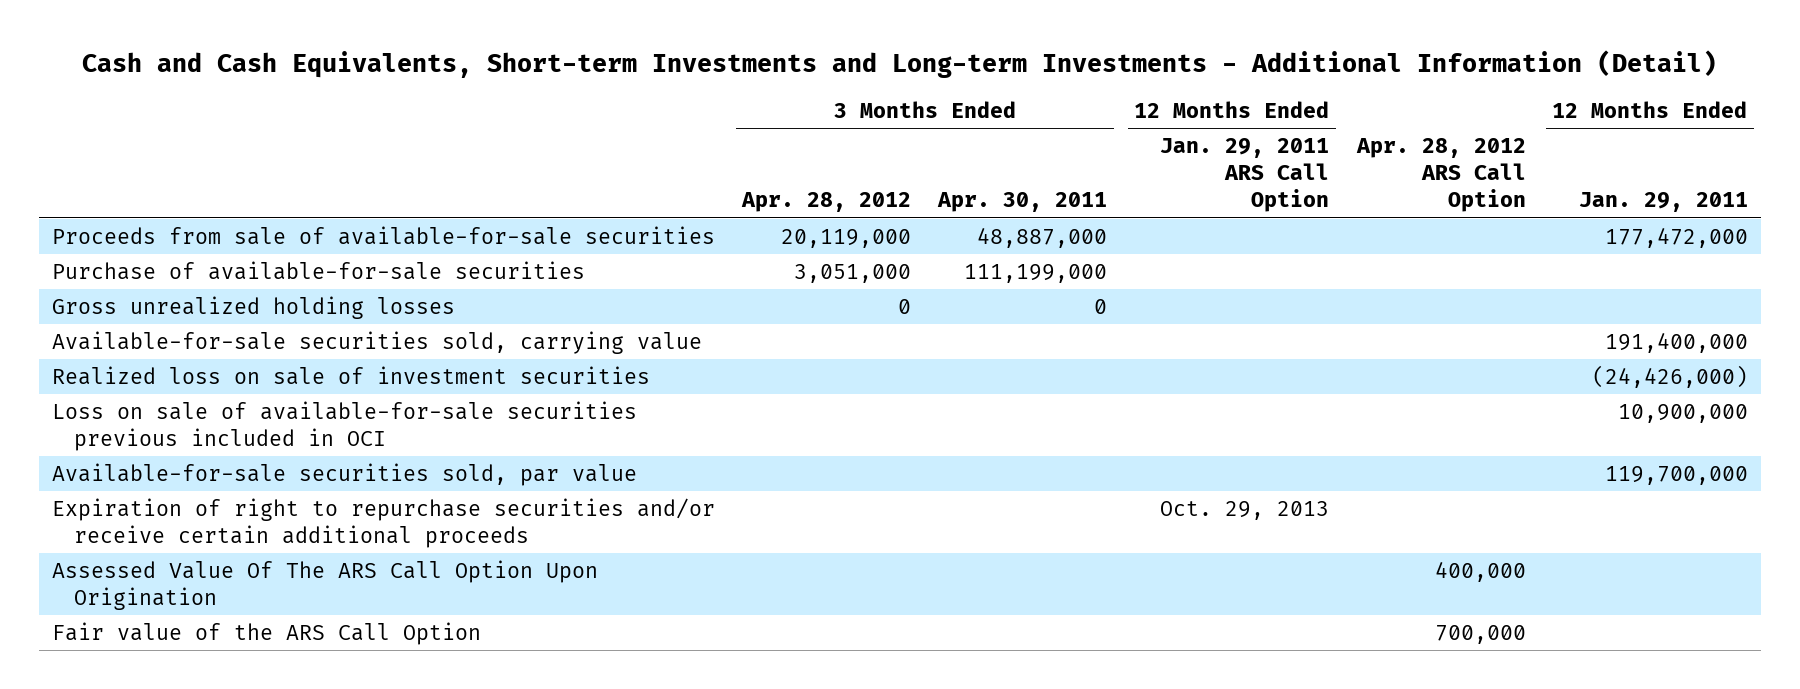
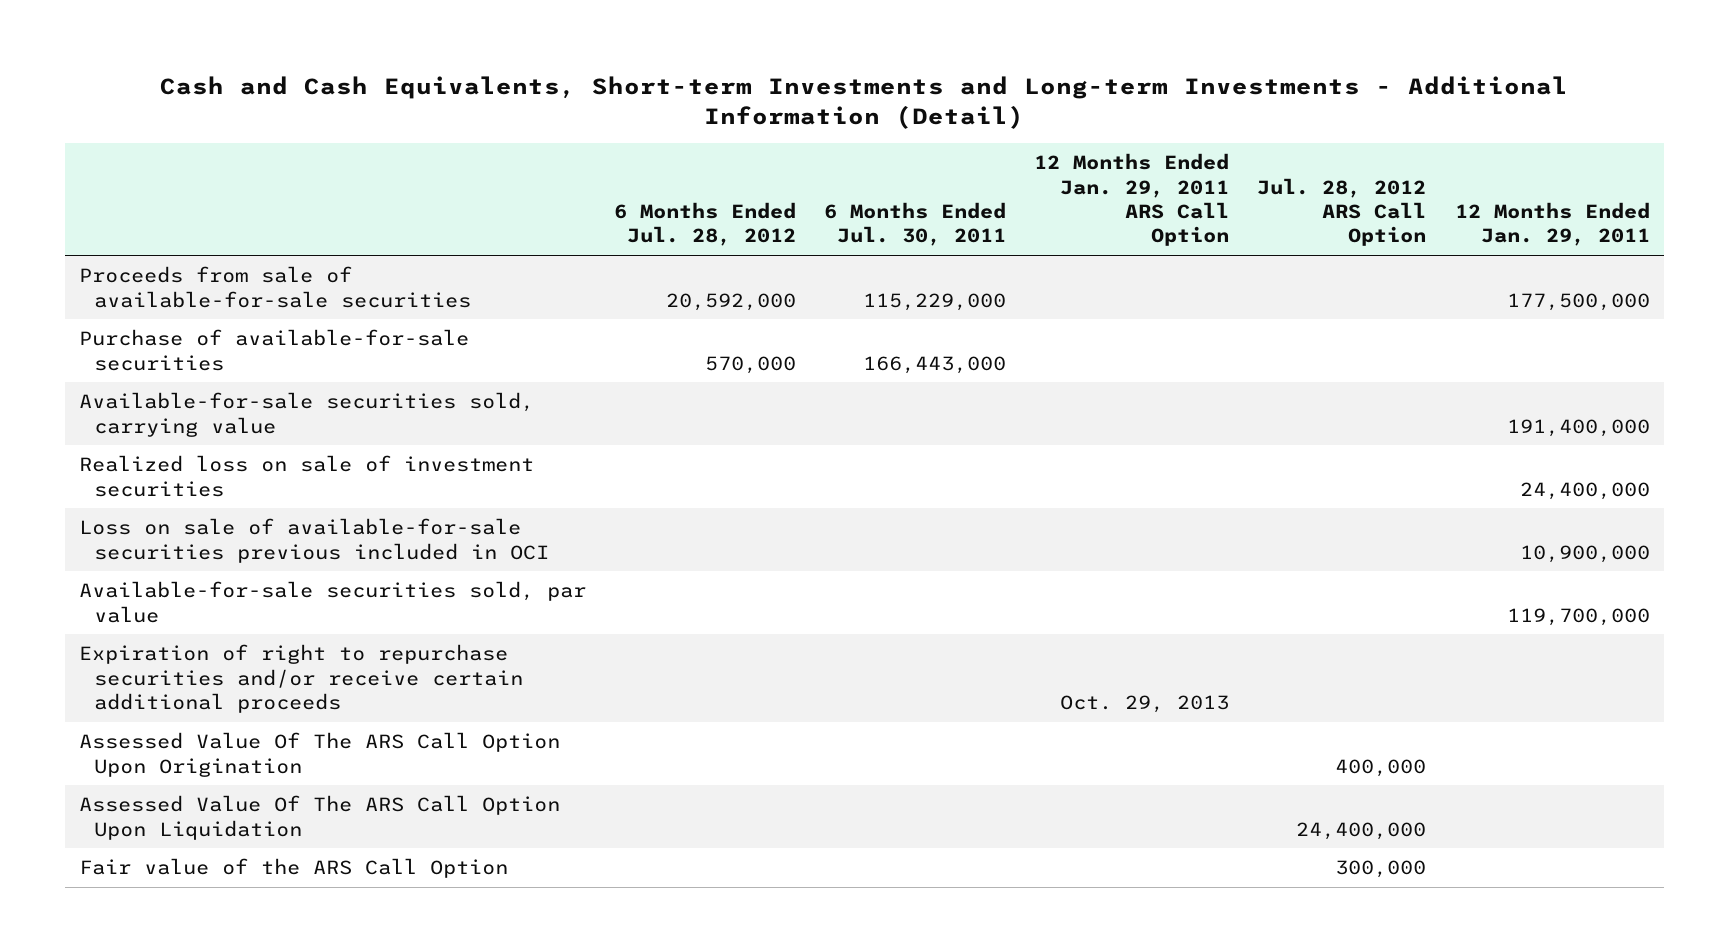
- | 3 Months Ended Apr. 28, 2012 | 3 Months Ended Apr. 30, 2011 | 12 Months Ended Jan. 29, 2011 ARS Call Option | Apr. 28, 2012 ARS Call Option | 12 Months Ended Jan. 29, 2011
+ | 6 Months Ended Jul. 28, 2012 | 6 Months Ended Jul. 30, 2011 | 12 Months Ended Jan. 29, 2011 ARS Call Option | Jul. 28, 2012 ARS Call Option | 12 Months Ended Jan. 29, 2011
- Proceeds from sale of available-for-sale securities | 20,119,000 | 48,887,000 | | | 177,472,000
+ Proceeds from sale of available-for-sale securities | 20,592,000 | 115,229,000 | | | 177,500,000
- Gross unrealized holding losses | 0 | 0 | | |
- Realized loss on sale of investment securities | | | | | (24,426,000)
+ Realized loss on sale of investment securities | | | | | 24,400,000
+ Assessed Value Of The ARS Call Option Upon Liquidation | | | | 24,400,000 |

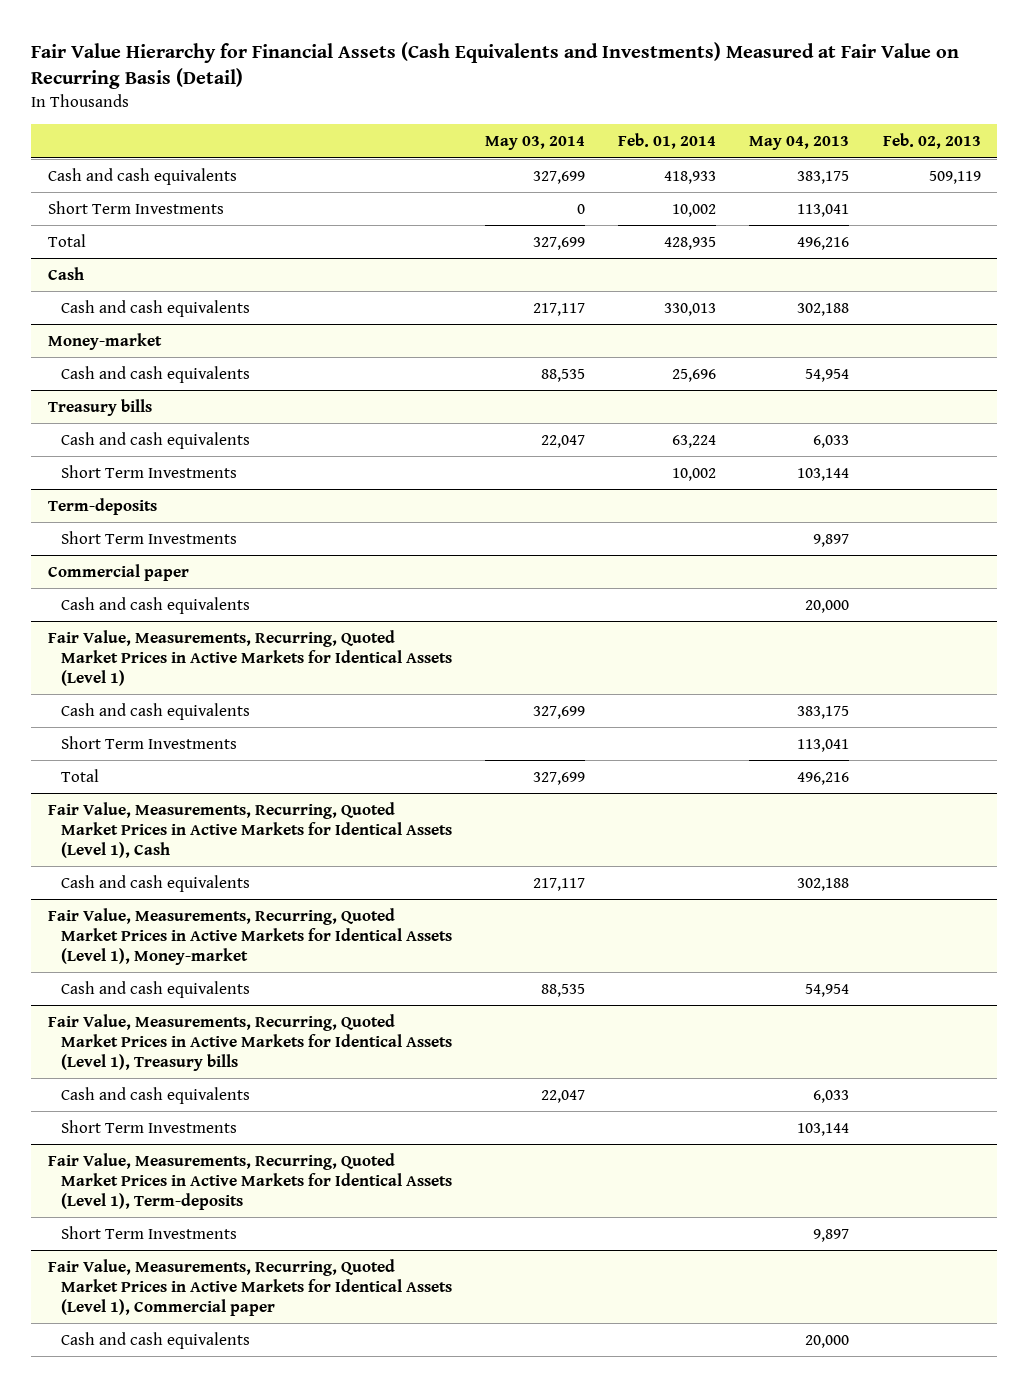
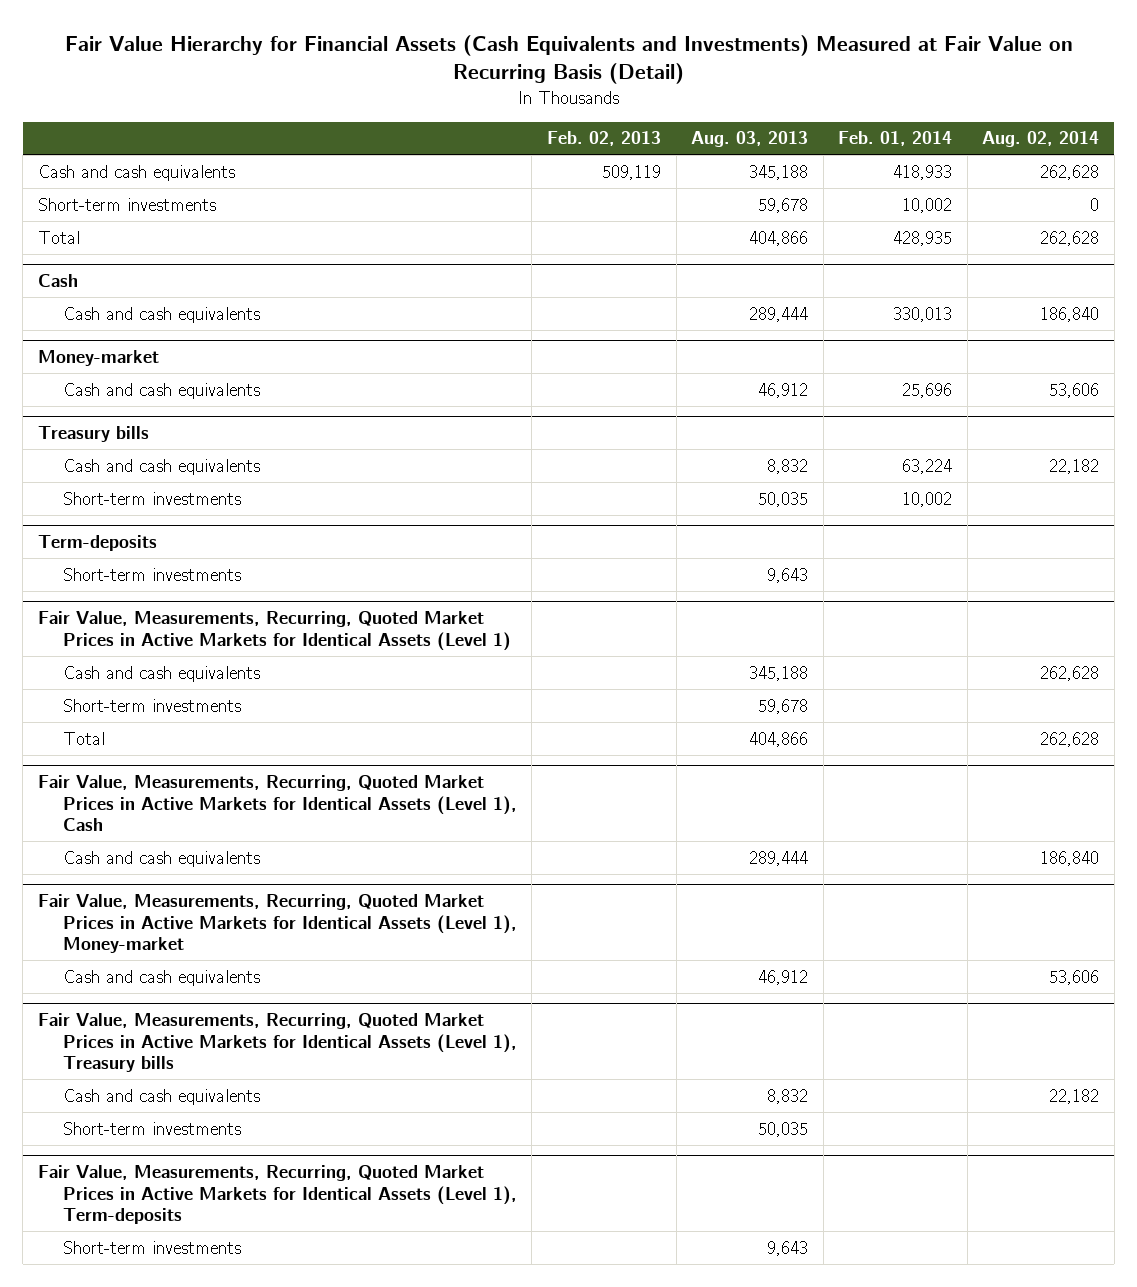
- | May 03, 2014 | Feb. 01, 2014 | May 04, 2013 | Feb. 02, 2013
+ | Feb. 02, 2013 | Aug. 03, 2013 | Feb. 01, 2014 | Aug. 02, 2014
- Short Term Investments | 0 | 10,002 | 113,041 |
+ Short-term investments | | 59,678 | 10,002 | 0
@ Treasury bills
- Short Term Investments | | 10,002 | 103,144 |
+ Short-term investments | | 50,035 | 10,002 |
@ Term-deposits
- Short Term Investments | | | 9,897 |
- Commercial paper
- Cash and cash equivalents | | | 20,000 |
@ Term-deposits
+ Short-term investments | | 9,643 | |
@ Fair Value, Measurements, Recurring, Quoted Market Prices in Active Markets for Identical Assets (Level 1)
- Short Term Investments | | | 113,041 |
+ Short-term investments | | 59,678 | |
@ Fair Value, Measurements, Recurring, Quoted Market Prices in Active Markets for Identical Assets (Level 1), Treasury bills
- Short Term Investments | | | 103,144 |
+ Short-term investments | | 50,035 | |
@ Fair Value, Measurements, Recurring, Quoted Market Prices in Active Markets for Identical Assets (Level 1), Term-deposits
- Short Term Investments | | | 9,897 |
- Fair Value, Measurements, Recurring, Quoted Market Prices in Active Markets for Identical Assets (Level 1), Commercial paper
- Cash and cash equivalents | | | 20,000 |
@ Fair Value, Measurements, Recurring, Quoted Market Prices in Active Markets for Identical Assets (Level 1), Term-deposits
+ Short-term investments | | 9,643 | |

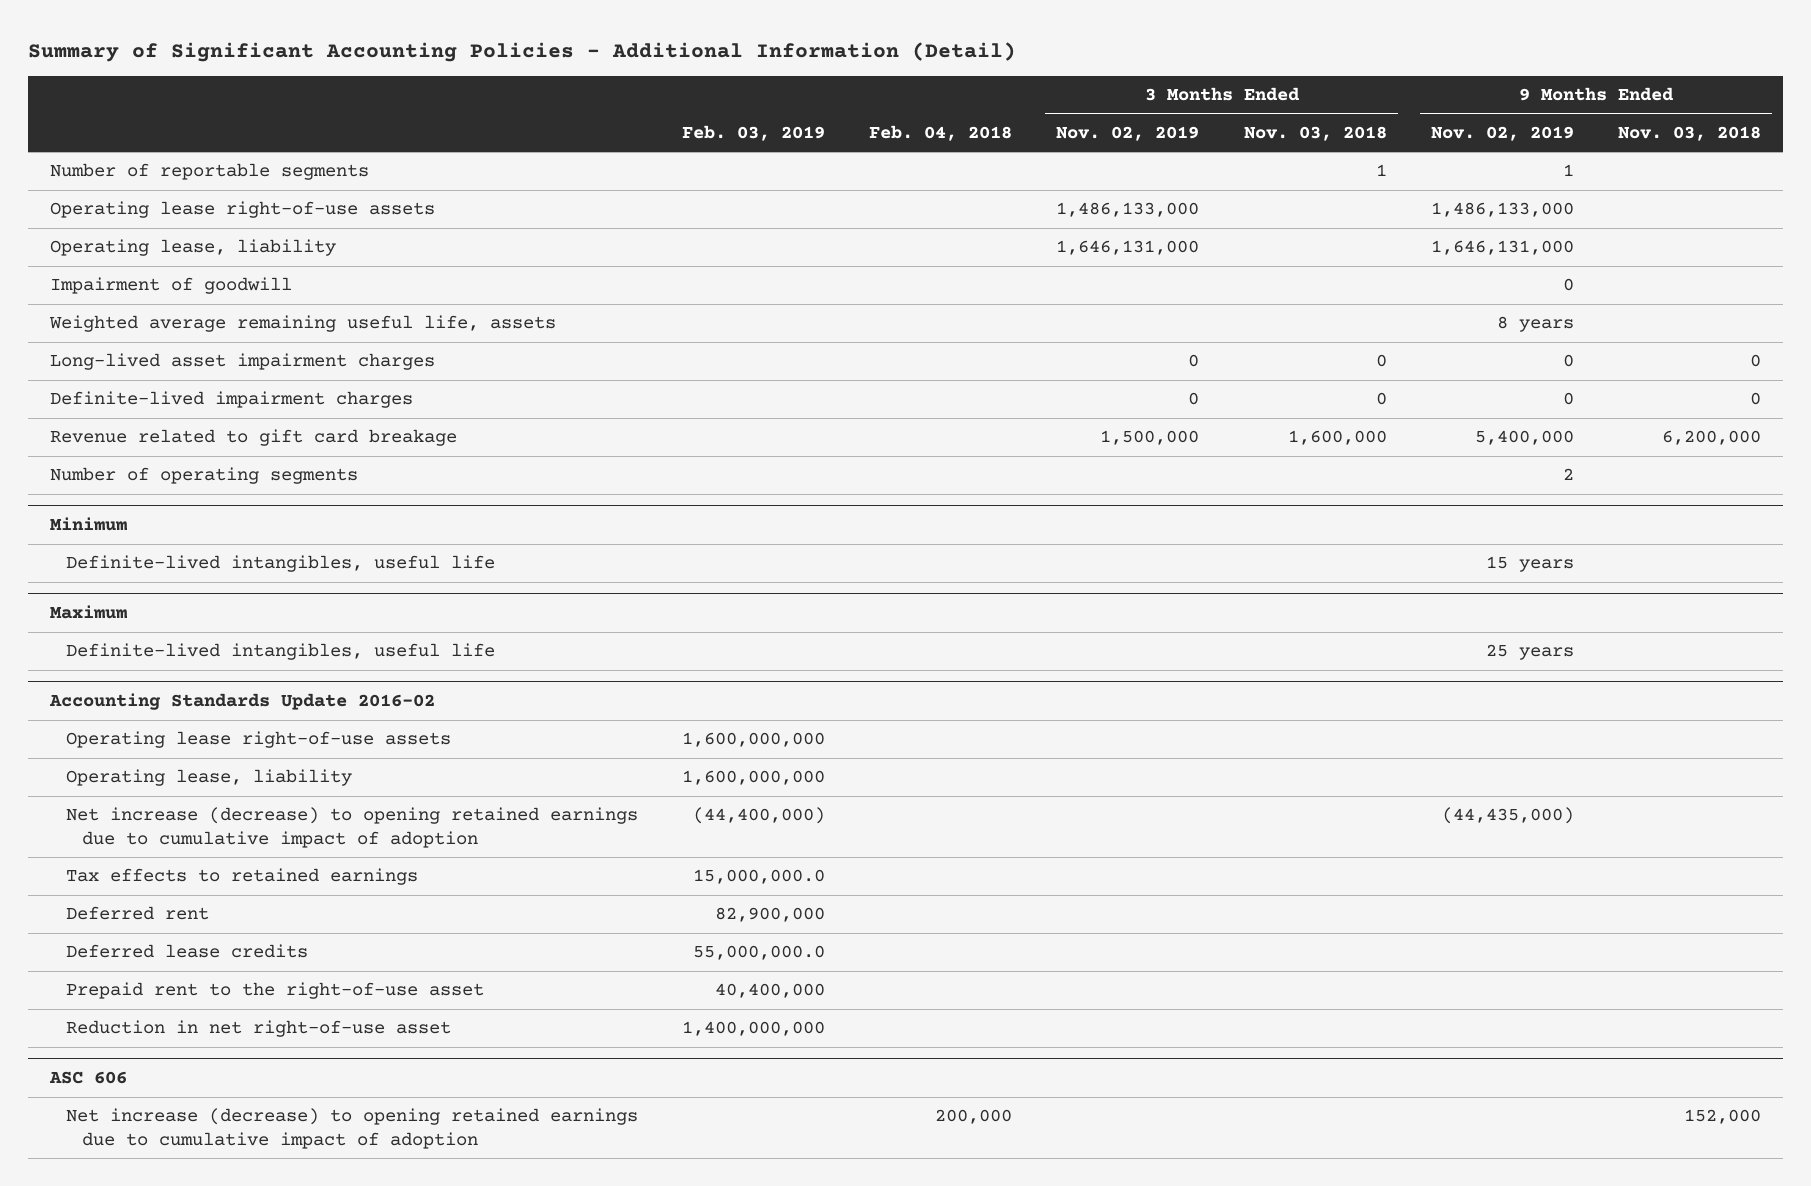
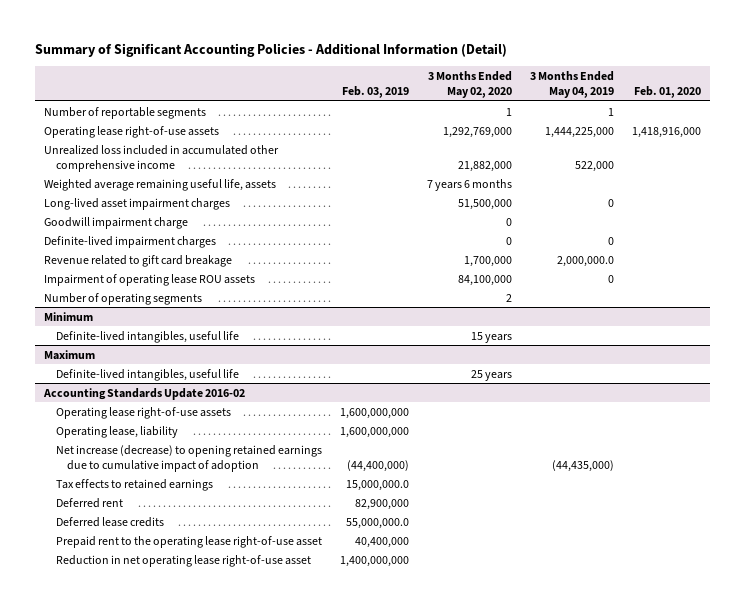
- | Feb. 03, 2019 | Feb. 04, 2018 | 3 Months Ended Nov. 02, 2019 | 3 Months Ended Nov. 03, 2018 | 9 Months Ended Nov. 02, 2019 | 9 Months Ended Nov. 03, 2018
+ | Feb. 03, 2019 | 3 Months Ended May 02, 2020 | 3 Months Ended May 04, 2019 | Feb. 01, 2020
- Operating lease, liability | | | 1,646,131,000 | | 1,646,131,000 |
- Impairment of goodwill | | | | | 0 |
+ Unrealized loss included in accumulated other comprehensive income | | 21,882,000 | 522,000 |
+ Goodwill impairment charge | | 0 | |
+ Impairment of operating lease ROU assets | | 84,100,000 | 0 |
@ Accounting Standards Update 2016-02
- Prepaid rent to the right-of-use asset | 40,400,000 | | | | |
- Reduction in net right-of-use asset | 1,400,000,000 | | | | |
- ASC 606
- Net increase (decrease) to opening retained earnings due to cumulative impact of adoption | | 200,000 | | | | 152,000
@ Accounting Standards Update 2016-02
+ Prepaid rent to the operating lease right-of-use asset | 40,400,000 | | |
+ Reduction in net operating lease right-of-use asset | 1,400,000,000 | | |

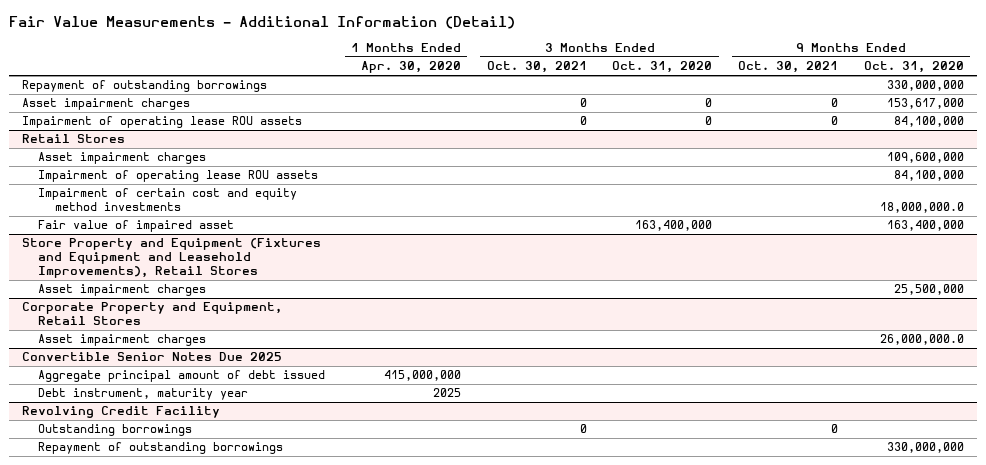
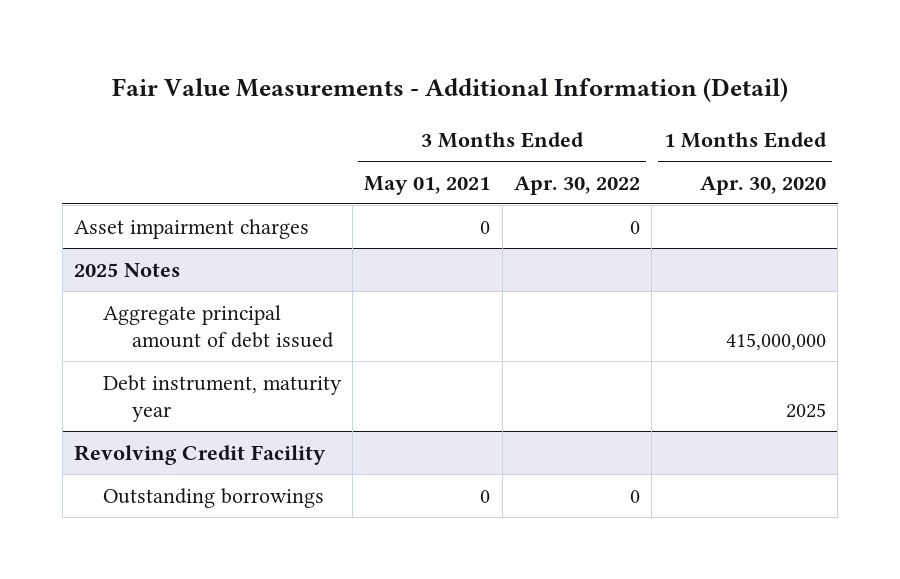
- | 1 Months Ended Apr. 30, 2020 | 3 Months Ended Oct. 30, 2021 | 3 Months Ended Oct. 31, 2020 | 9 Months Ended Oct. 30, 2021 | 9 Months Ended Oct. 31, 2020
+ | 3 Months Ended May 01, 2021 | 3 Months Ended Apr. 30, 2022 | 1 Months Ended Apr. 30, 2020
- Repayment of outstanding borrowings | | | | | 330,000,000
- Impairment of operating lease ROU assets | | 0 | 0 | 0 | 84,100,000
- Retail Stores
- Asset impairment charges | | | | | 109,600,000
- Impairment of operating lease ROU assets | | | | | 84,100,000
- Impairment of certain cost and equity method investments | | | | | 18,000,000.0
- Fair value of impaired asset | | | 163,400,000 | | 163,400,000
- Store Property and Equipment (Fixtures and Equipment and Leasehold Improvements), Retail Stores
- Asset impairment charges | | | | | 25,500,000
- Corporate Property and Equipment, Retail Stores
- Asset impairment charges | | | | | 26,000,000.0
- Convertible Senior Notes Due 2025
+ 2025 Notes
@ Revolving Credit Facility
- Repayment of outstanding borrowings | | | | | 330,000,000

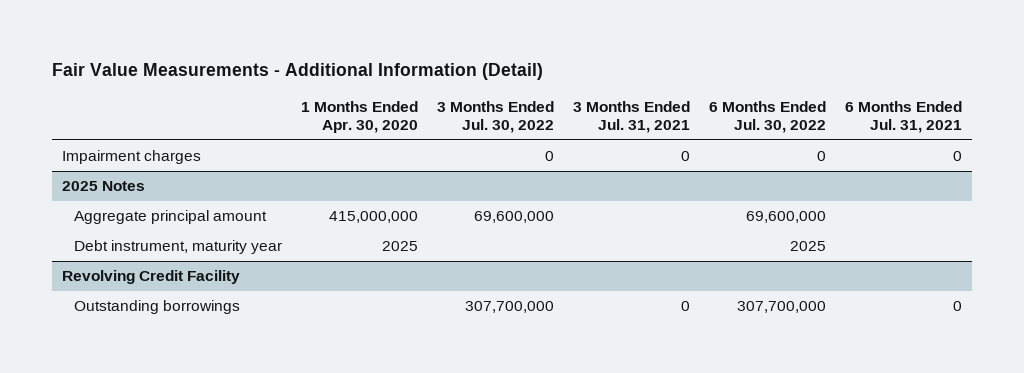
- | 3 Months Ended May 01, 2021 | 3 Months Ended Apr. 30, 2022 | 1 Months Ended Apr. 30, 2020
+ | 1 Months Ended Apr. 30, 2020 | 3 Months Ended Jul. 30, 2022 | 3 Months Ended Jul. 31, 2021 | 6 Months Ended Jul. 30, 2022 | 6 Months Ended Jul. 31, 2021
- Asset impairment charges | 0 | 0 |
+ Impairment charges | | 0 | 0 | 0 | 0
@ 2025 Notes
- Aggregate principal amount of debt issued | | | 415,000,000
+ Aggregate principal amount | 415,000,000 | 69,600,000 | | 69,600,000 |

